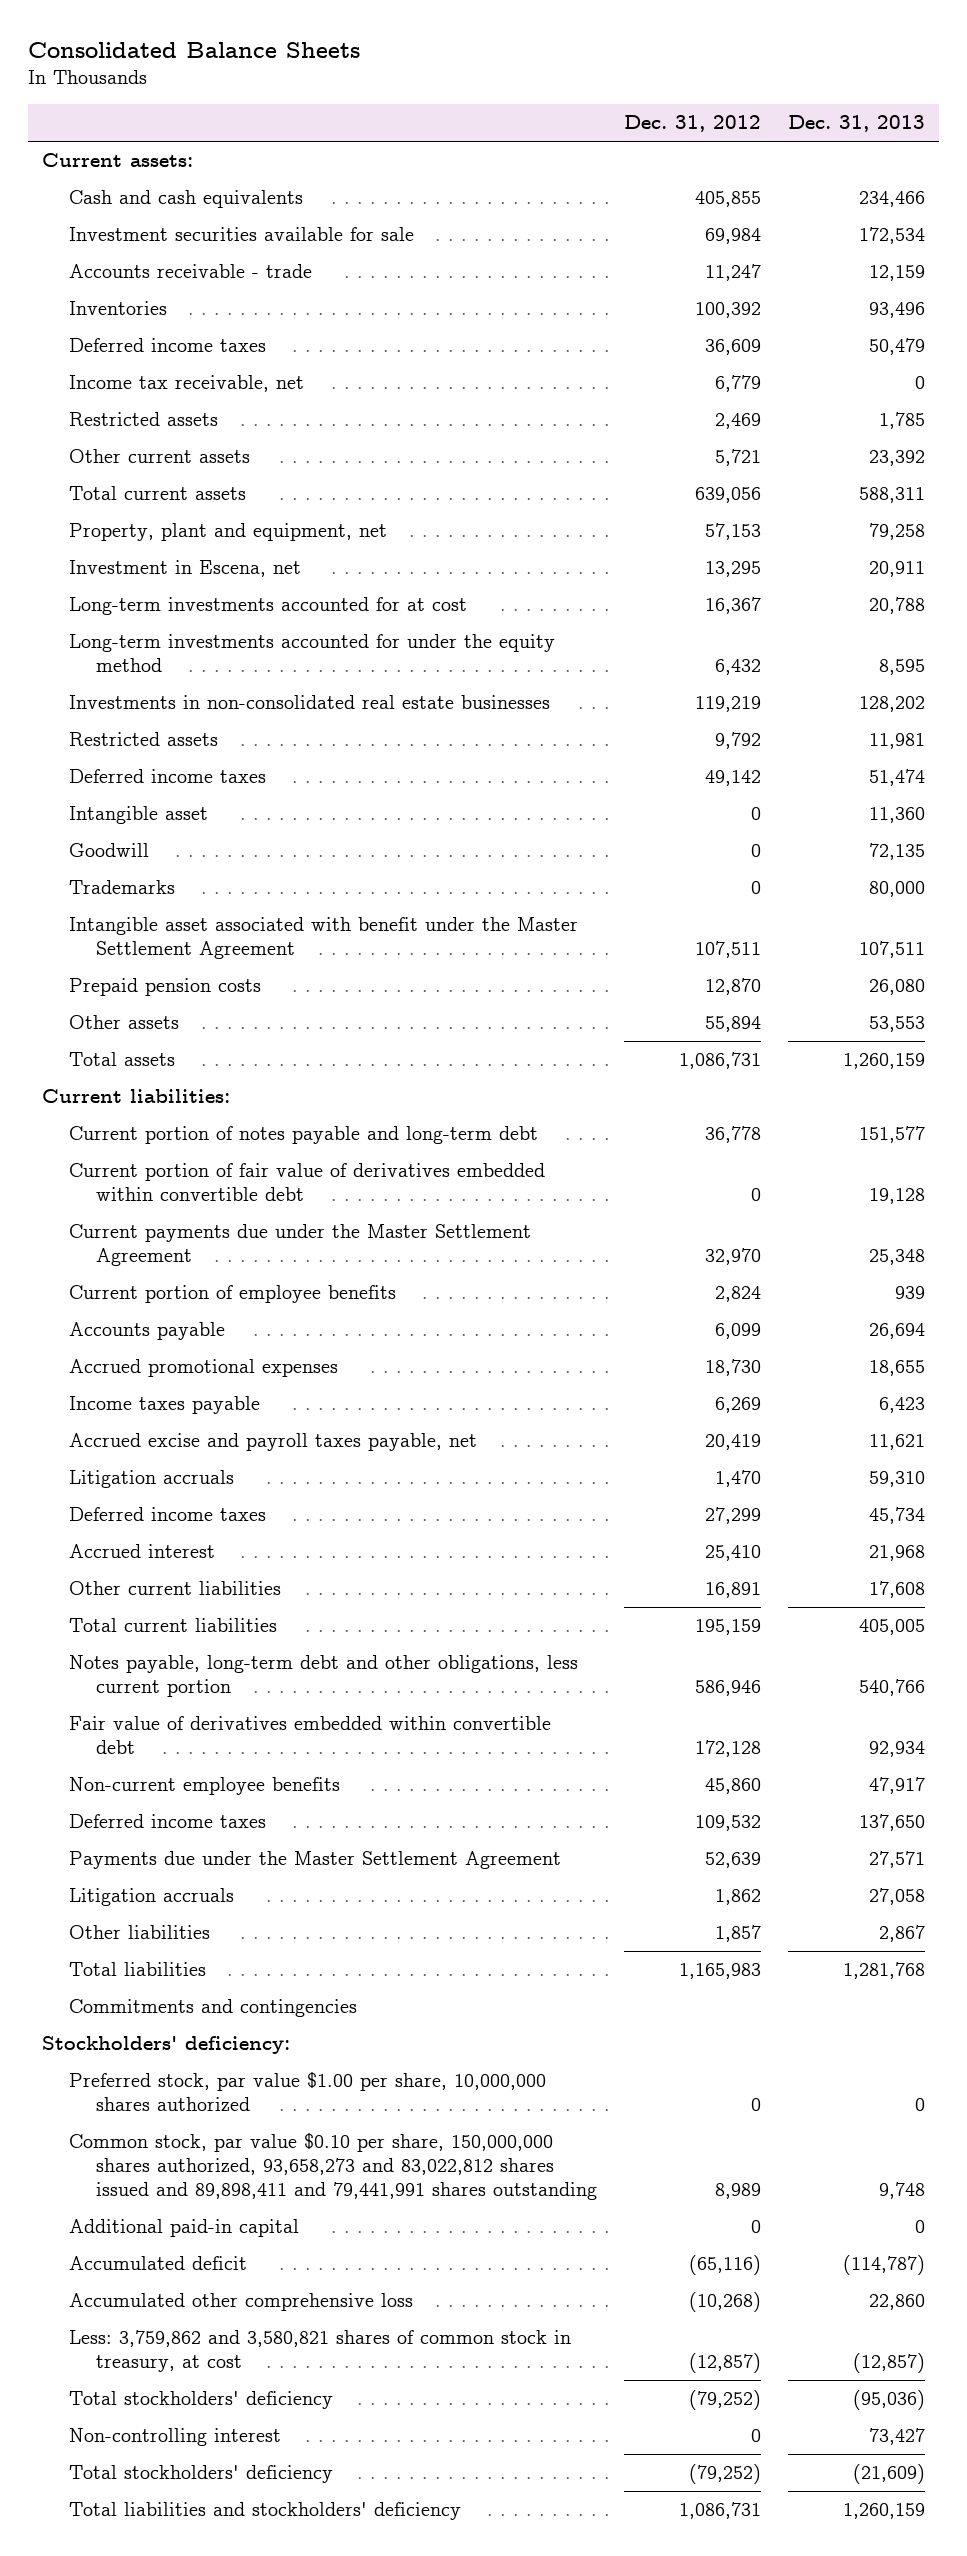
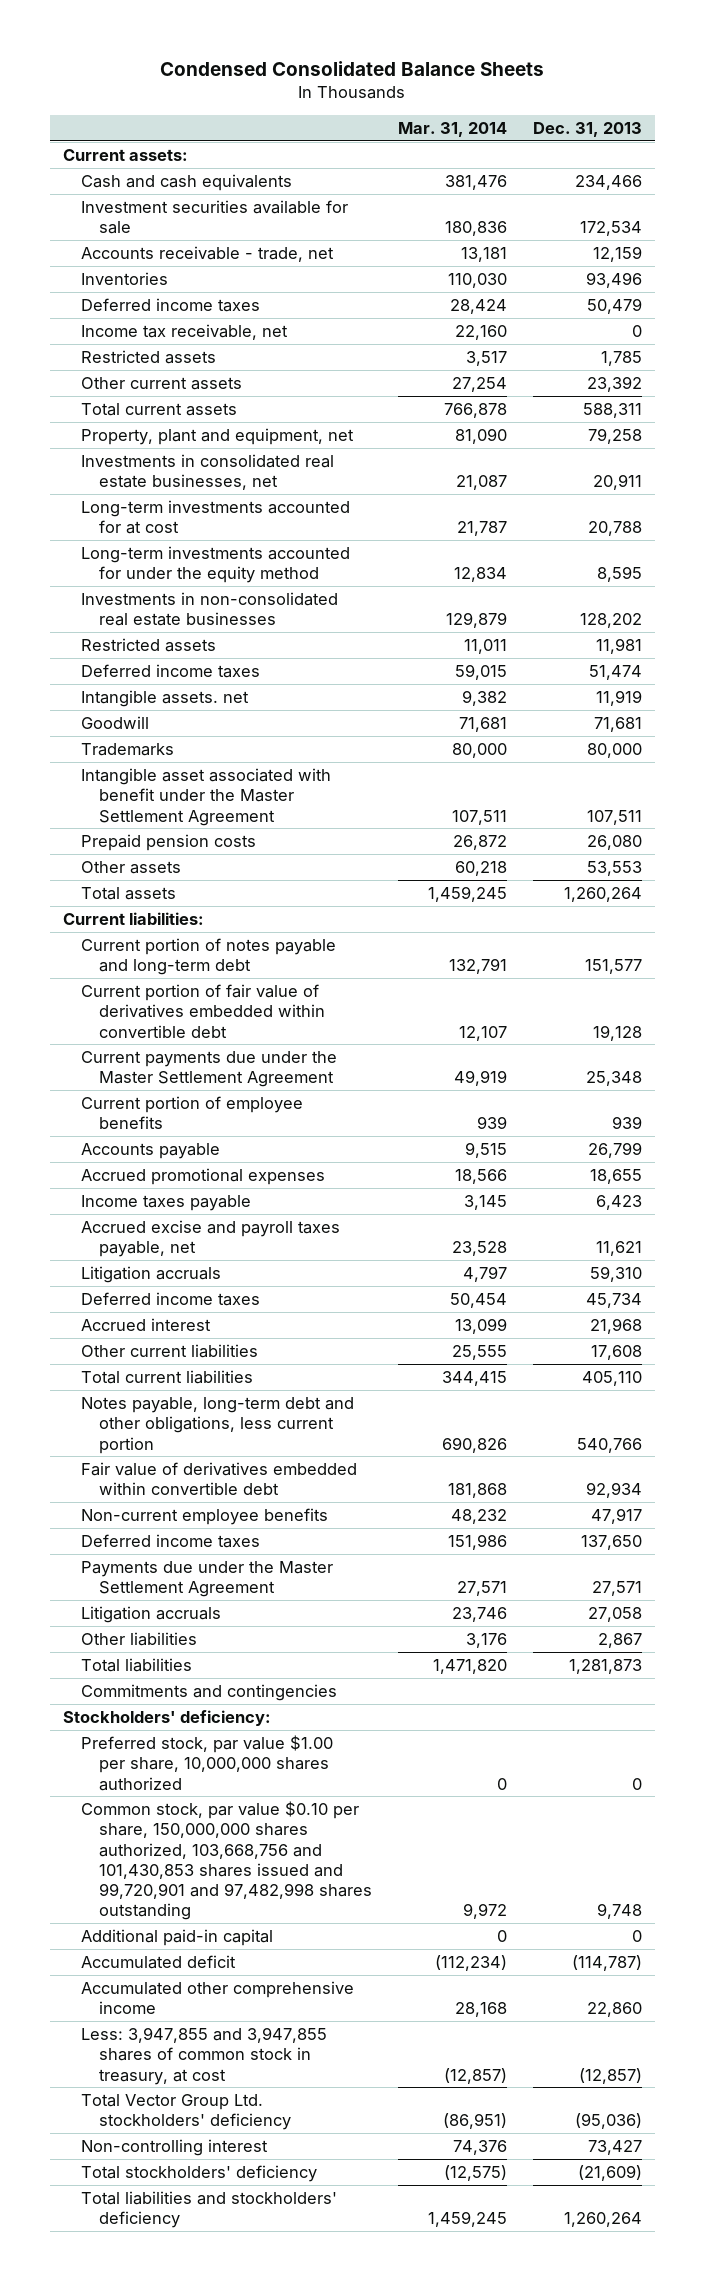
- Consolidated Balance Sheets
+ Condensed Consolidated Balance Sheets
- | Dec. 31, 2012 | Dec. 31, 2013
+ | Mar. 31, 2014 | Dec. 31, 2013
- Accounts receivable - trade | 11,247 | 12,159
+ Accounts receivable - trade, net | 13,181 | 12,159
- Investment in Escena, net | 13,295 | 20,911
+ Investments in consolidated real estate businesses, net | 21,087 | 20,911
- Intangible asset | 0 | 11,360
- Goodwill | 0 | 72,135
+ Intangible assets. net | 9,382 | 11,919
+ Goodwill | 71,681 | 71,681
- Total assets | 1,086,731 | 1,260,159
+ Total assets | 1,459,245 | 1,260,264
- Accounts payable | 6,099 | 26,694
+ Accounts payable | 9,515 | 26,799
- Total current liabilities | 195,159 | 405,005
+ Total current liabilities | 344,415 | 405,110
- Total liabilities | 1,165,983 | 1,281,768
+ Total liabilities | 1,471,820 | 1,281,873
- Common stock, par value $0.10 per share, 150,000,000 shares authorized, 93,658,273 and 83,022,812 shares issued and 89,898,411 and 79,441,991 shares outstanding | 8,989 | 9,748
+ Common stock, par value $0.10 per share, 150,000,000 shares authorized, 103,668,756 and 101,430,853 shares issued and 99,720,901 and 97,482,998 shares outstanding | 9,972 | 9,748
- Accumulated other comprehensive loss | (10,268) | 22,860
- Less: 3,759,862 and 3,580,821 shares of common stock in treasury, at cost | (12,857) | (12,857)
- Total stockholders' deficiency | (79,252) | (95,036)
+ Accumulated other comprehensive income | 28,168 | 22,860
+ Less: 3,947,855 and 3,947,855 shares of common stock in treasury, at cost | (12,857) | (12,857)
+ Total Vector Group Ltd. stockholders' deficiency | (86,951) | (95,036)
- Total liabilities and stockholders' deficiency | 1,086,731 | 1,260,159
+ Total liabilities and stockholders' deficiency | 1,459,245 | 1,260,264

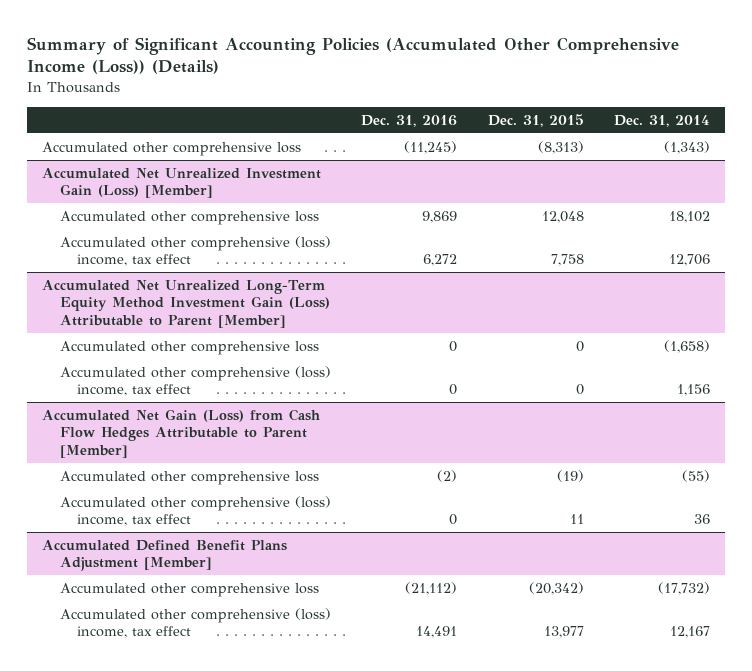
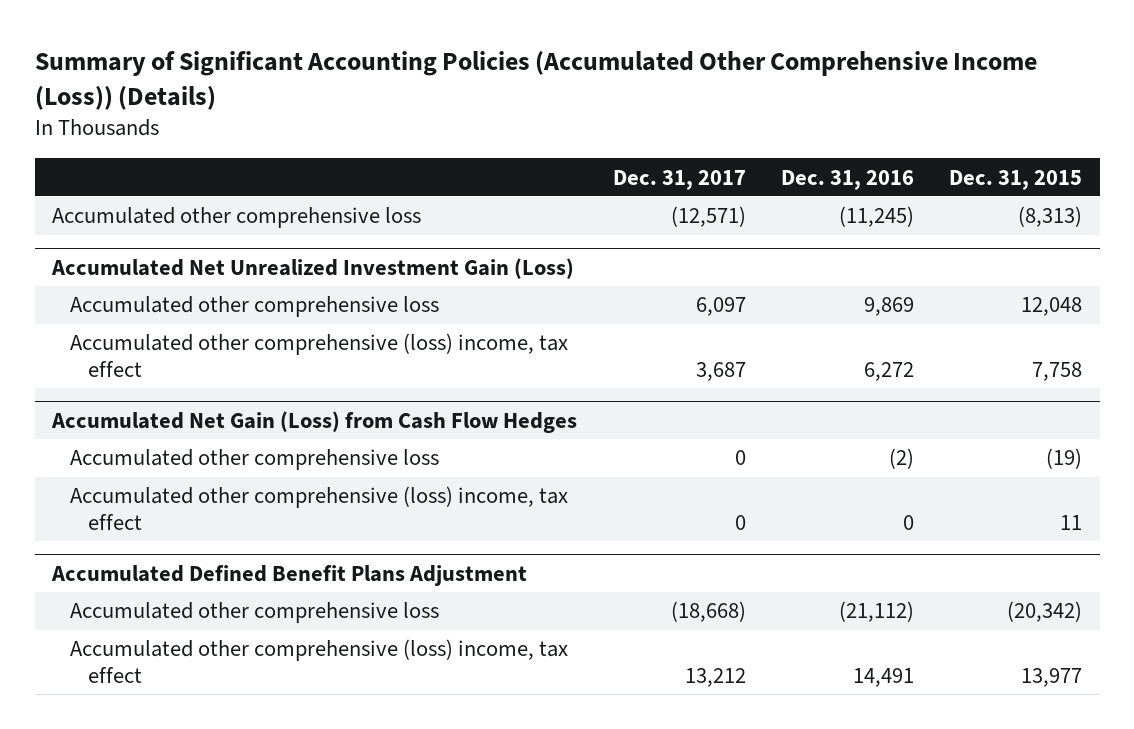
- | Dec. 31, 2016 | Dec. 31, 2015 | Dec. 31, 2014
+ | Dec. 31, 2017 | Dec. 31, 2016 | Dec. 31, 2015
- Accumulated Net Unrealized Investment Gain (Loss) [Member]
+ Accumulated Net Unrealized Investment Gain (Loss)
- Accumulated Net Unrealized Long-Term Equity Method Investment Gain (Loss) Attributable to Parent [Member]
- Accumulated other comprehensive loss | 0 | 0 | (1,658)
- Accumulated other comprehensive (loss) income, tax effect | 0 | 0 | 1,156
- Accumulated Net Gain (Loss) from Cash Flow Hedges Attributable to Parent [Member]
+ Accumulated Net Gain (Loss) from Cash Flow Hedges
- Accumulated Defined Benefit Plans Adjustment [Member]
+ Accumulated Defined Benefit Plans Adjustment

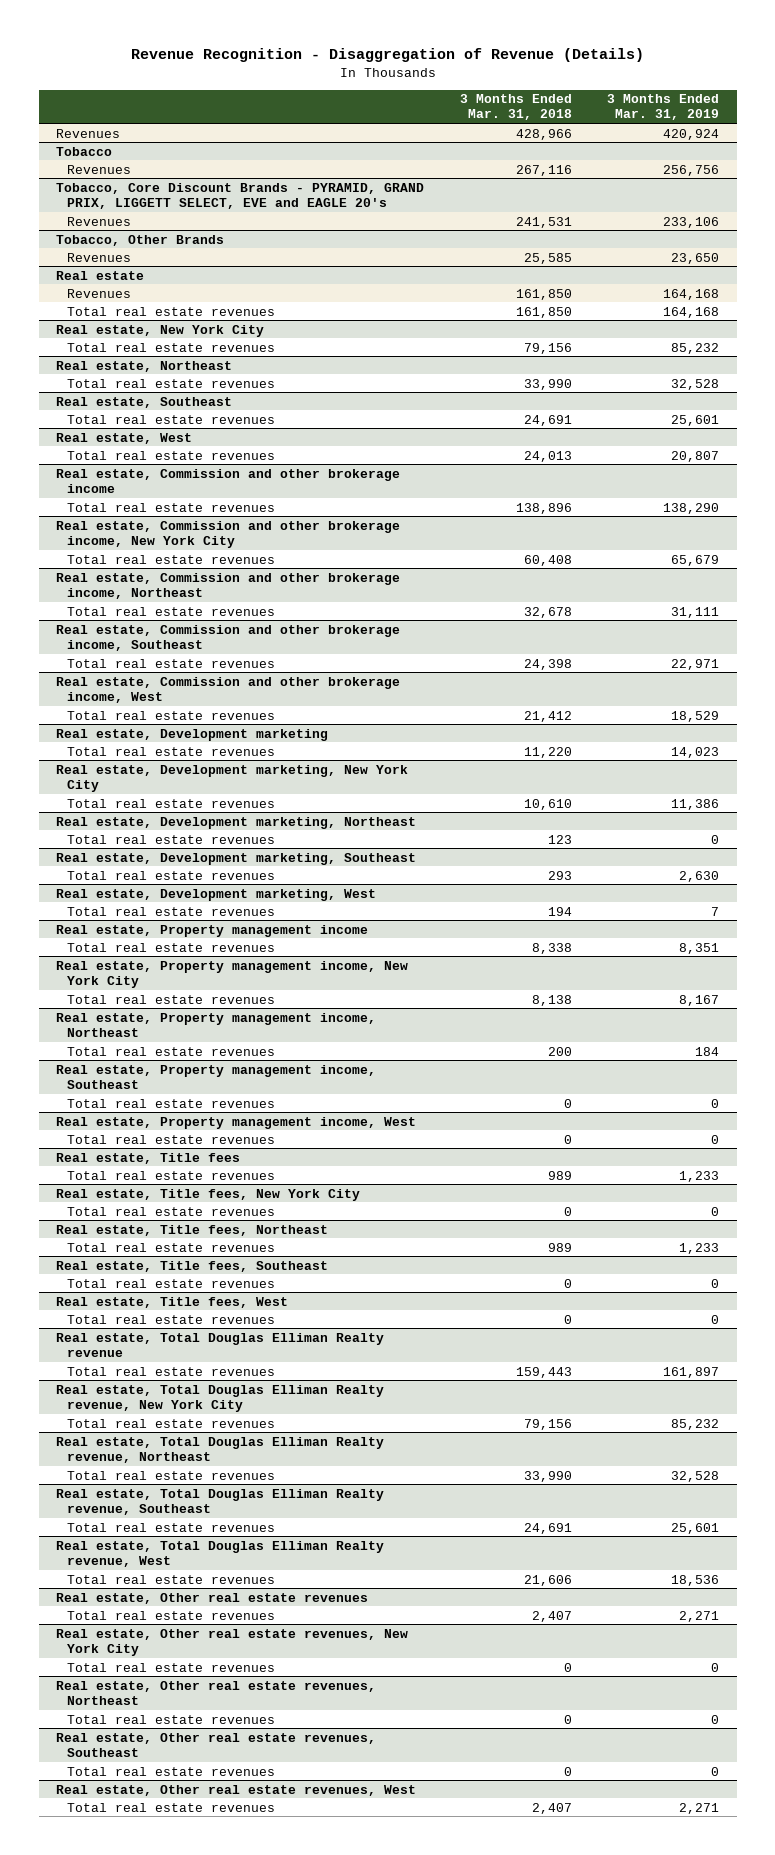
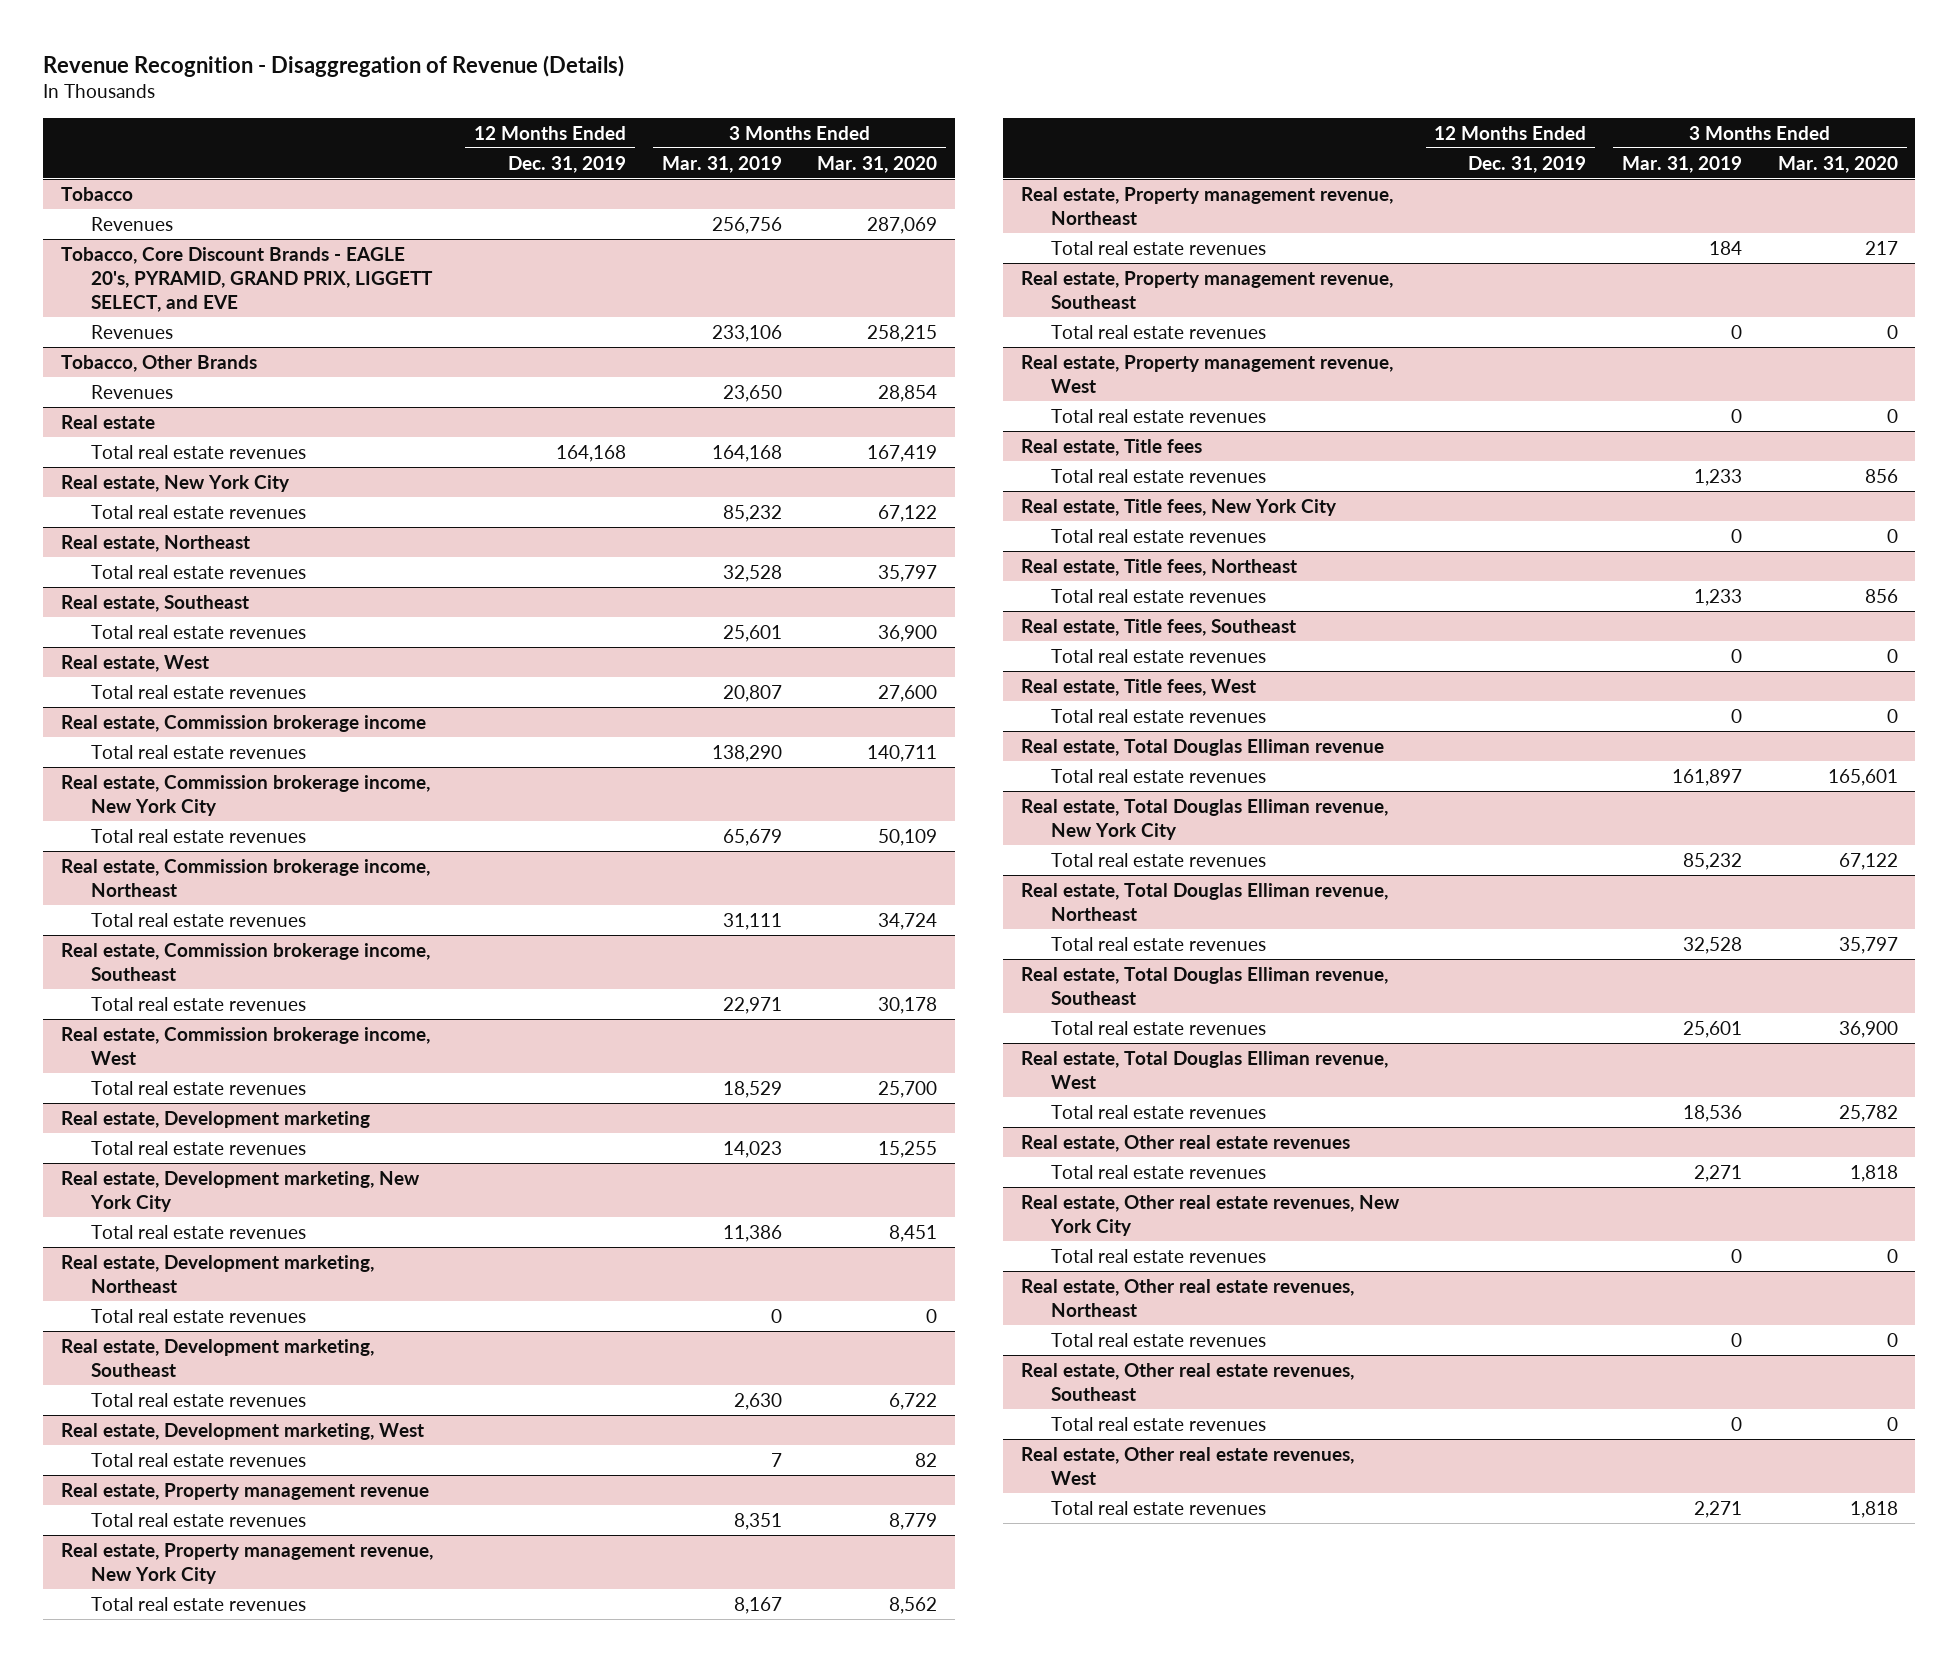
- | 3 Months Ended Mar. 31, 2018 | 3 Months Ended Mar. 31, 2019
+ | 12 Months Ended Dec. 31, 2019 | 3 Months Ended Mar. 31, 2019 | 3 Months Ended Mar. 31, 2020
- Revenues | 428,966 | 420,924
- Tobacco, Core Discount Brands - PYRAMID, GRAND PRIX, LIGGETT SELECT, EVE and EAGLE 20's
+ Tobacco, Core Discount Brands - EAGLE 20's, PYRAMID, GRAND PRIX, LIGGETT SELECT, and EVE
@ Real estate
- Revenues | 161,850 | 164,168
- Real estate, Commission and other brokerage income
+ Real estate, Commission brokerage income
- Real estate, Commission and other brokerage income, New York City
+ Real estate, Commission brokerage income, New York City
- Real estate, Commission and other brokerage income, Northeast
+ Real estate, Commission brokerage income, Northeast
- Real estate, Commission and other brokerage income, Southeast
+ Real estate, Commission brokerage income, Southeast
- Real estate, Commission and other brokerage income, West
+ Real estate, Commission brokerage income, West
- Real estate, Property management income
+ Real estate, Property management revenue
- Real estate, Property management income, New York City
+ Real estate, Property management revenue, New York City
- Real estate, Property management income, Northeast
+ Real estate, Property management revenue, Northeast
- Real estate, Property management income, Southeast
+ Real estate, Property management revenue, Southeast
- Real estate, Property management income, West
+ Real estate, Property management revenue, West
- Real estate, Total Douglas Elliman Realty revenue
+ Real estate, Total Douglas Elliman revenue
- Real estate, Total Douglas Elliman Realty revenue, New York City
+ Real estate, Total Douglas Elliman revenue, New York City
- Real estate, Total Douglas Elliman Realty revenue, Northeast
+ Real estate, Total Douglas Elliman revenue, Northeast
- Real estate, Total Douglas Elliman Realty revenue, Southeast
+ Real estate, Total Douglas Elliman revenue, Southeast
- Real estate, Total Douglas Elliman Realty revenue, West
+ Real estate, Total Douglas Elliman revenue, West

